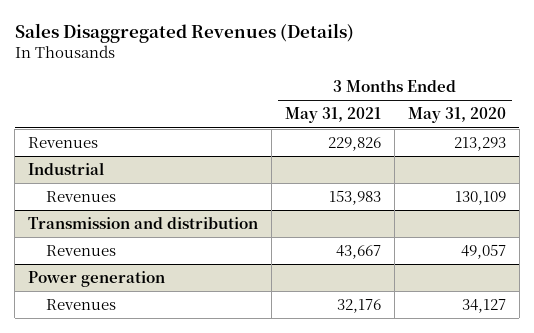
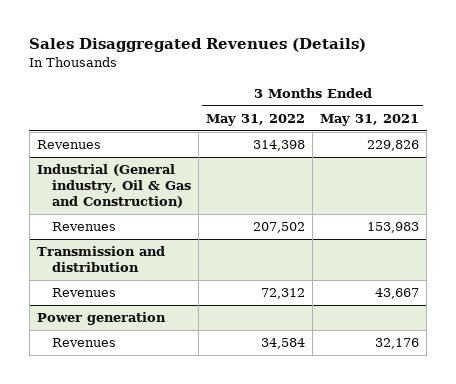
- | 3 Months Ended May 31, 2021 | 3 Months Ended May 31, 2020
+ | 3 Months Ended May 31, 2022 | 3 Months Ended May 31, 2021
- Industrial
+ Industrial (General industry, Oil & Gas and Construction)

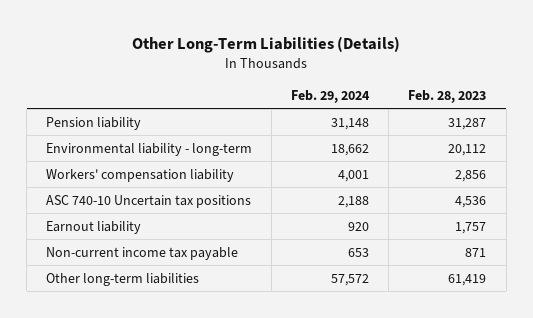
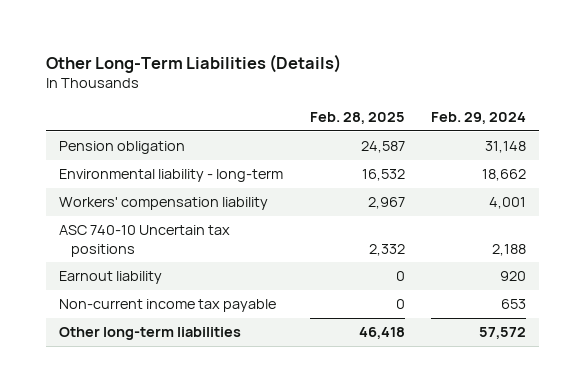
- | Feb. 29, 2024 | Feb. 28, 2023
+ | Feb. 28, 2025 | Feb. 29, 2024
- Pension liability | 31,148 | 31,287
+ Pension obligation | 24,587 | 31,148

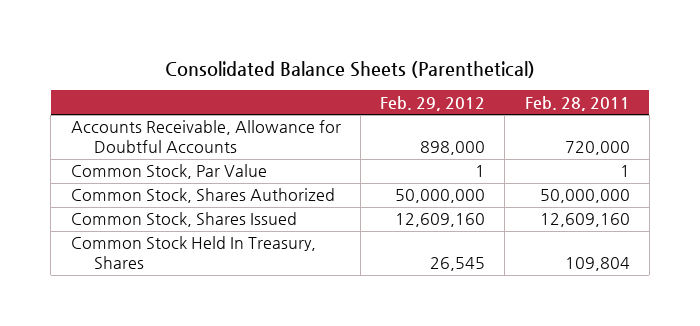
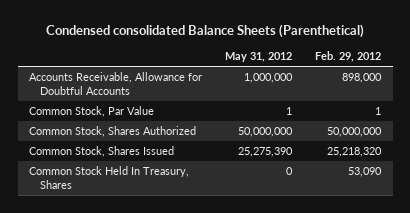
- Consolidated Balance Sheets (Parenthetical)
+ Condensed consolidated Balance Sheets (Parenthetical)
- | Feb. 29, 2012 | Feb. 28, 2011
+ | May 31, 2012 | Feb. 29, 2012
- Common Stock, Shares Issued | 12,609,160 | 12,609,160
- Common Stock Held In Treasury, Shares | 26,545 | 109,804
+ Common Stock, Shares Issued | 25,275,390 | 25,218,320
+ Common Stock Held In Treasury, Shares | 0 | 53,090

